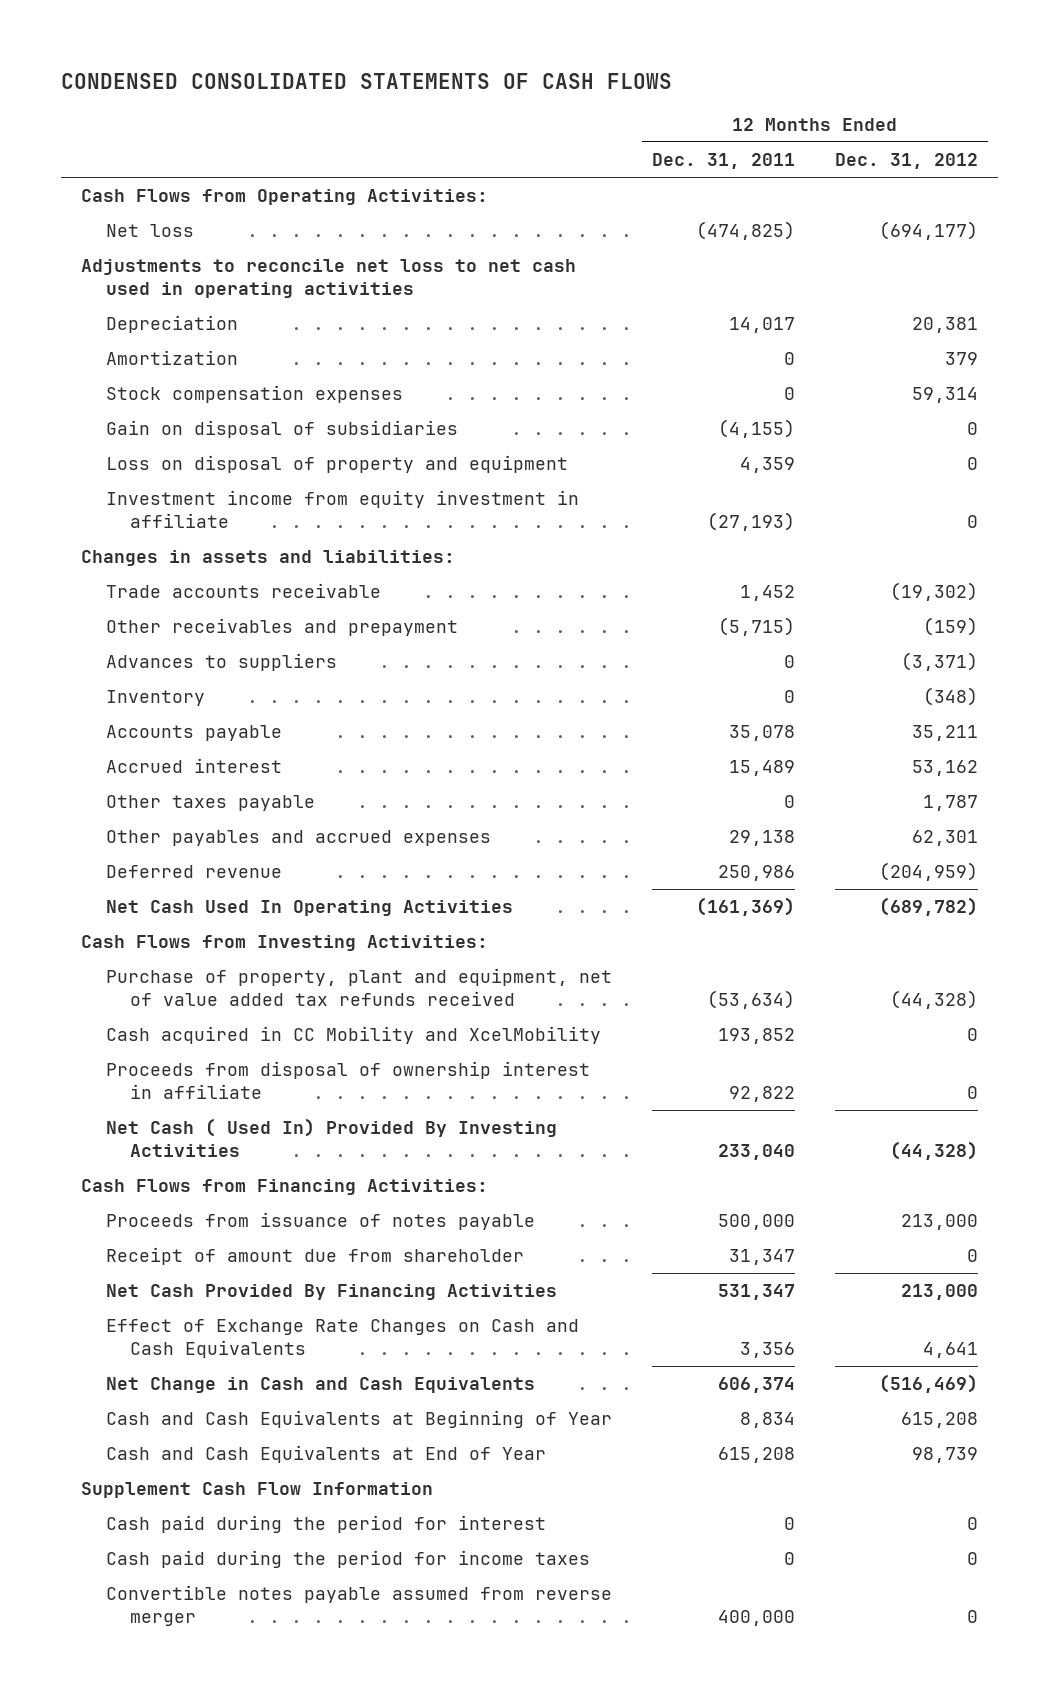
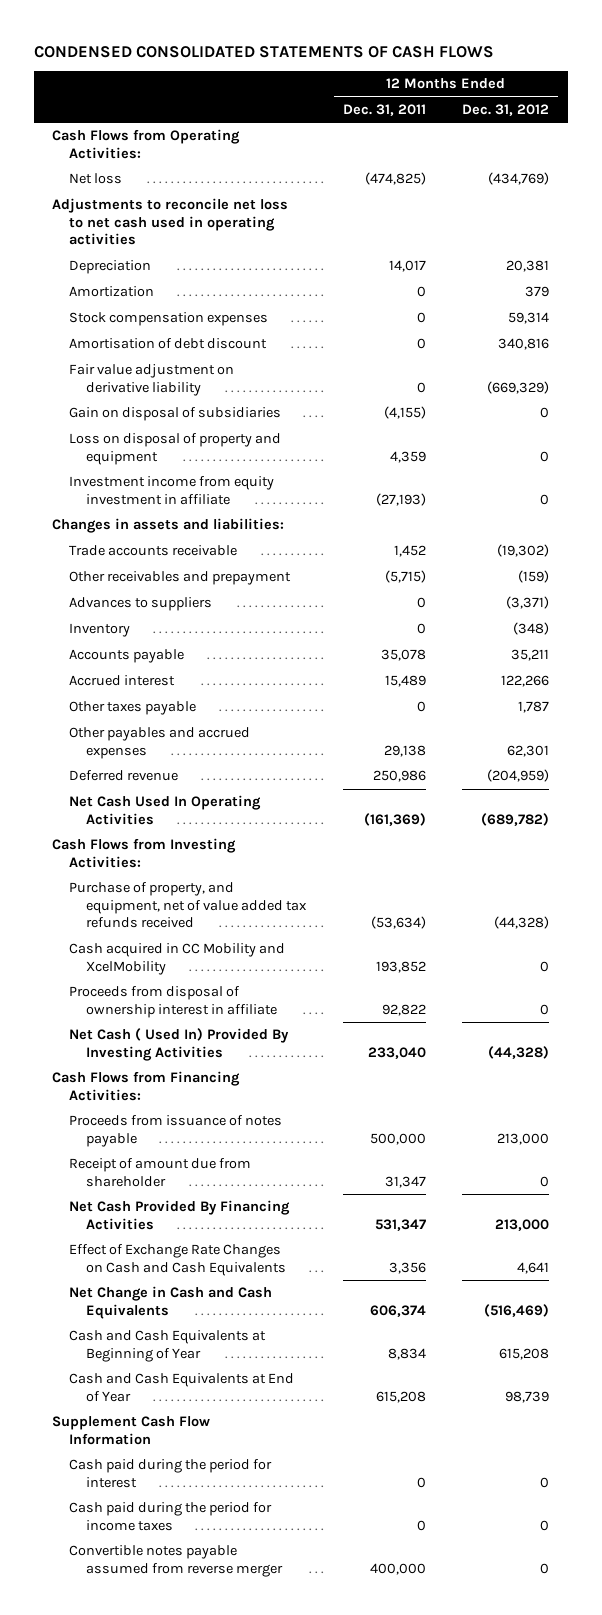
- Net loss | (474,825) | (694,177)
+ Net loss | (474,825) | (434,769)
+ Amortisation of debt discount | 0 | 340,816
+ Fair value adjustment on derivative liability | 0 | (669,329)
- Accrued interest | 15,489 | 53,162
+ Accrued interest | 15,489 | 122,266
- Purchase of property, plant and equipment, net of value added tax refunds received | (53,634) | (44,328)
+ Purchase of property, and equipment, net of value added tax refunds received | (53,634) | (44,328)

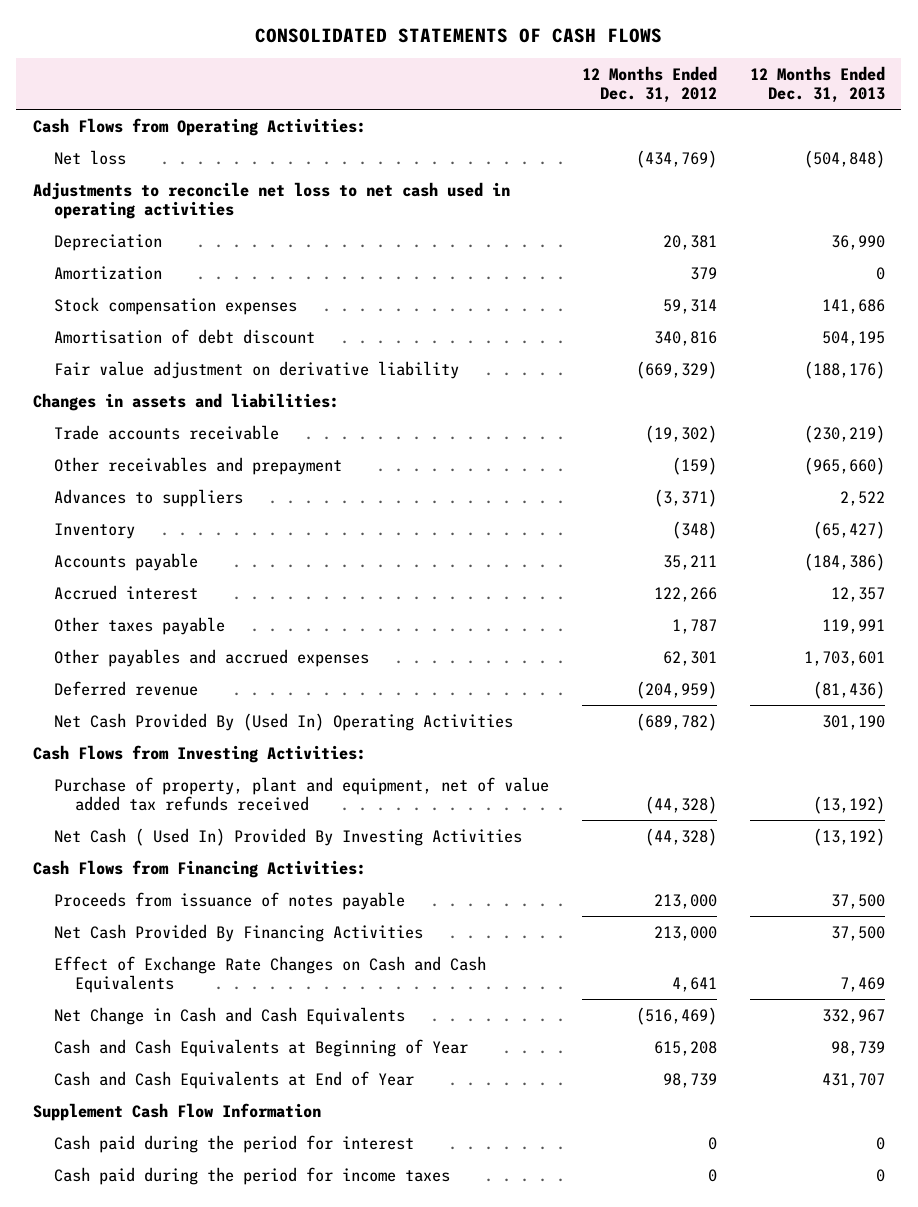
- CONDENSED CONSOLIDATED STATEMENTS OF CASH FLOWS
+ CONSOLIDATED STATEMENTS OF CASH FLOWS
- | 12 Months Ended Dec. 31, 2011 | 12 Months Ended Dec. 31, 2012
+ | 12 Months Ended Dec. 31, 2012 | 12 Months Ended Dec. 31, 2013
- Gain on disposal of subsidiaries | (4,155) | 0
- Loss on disposal of property and equipment | 4,359 | 0
- Investment income from equity investment in affiliate | (27,193) | 0
- Net Cash Used In Operating Activities | (161,369) | (689,782)
+ Net Cash Provided By (Used In) Operating Activities | (689,782) | 301,190
- Purchase of property, and equipment, net of value added tax refunds received | (53,634) | (44,328)
- Cash acquired in CC Mobility and XcelMobility | 193,852 | 0
- Proceeds from disposal of ownership interest in affiliate | 92,822 | 0
+ Purchase of property, plant and equipment, net of value added tax refunds received | (44,328) | (13,192)
- Receipt of amount due from shareholder | 31,347 | 0
- Convertible notes payable assumed from reverse merger | 400,000 | 0

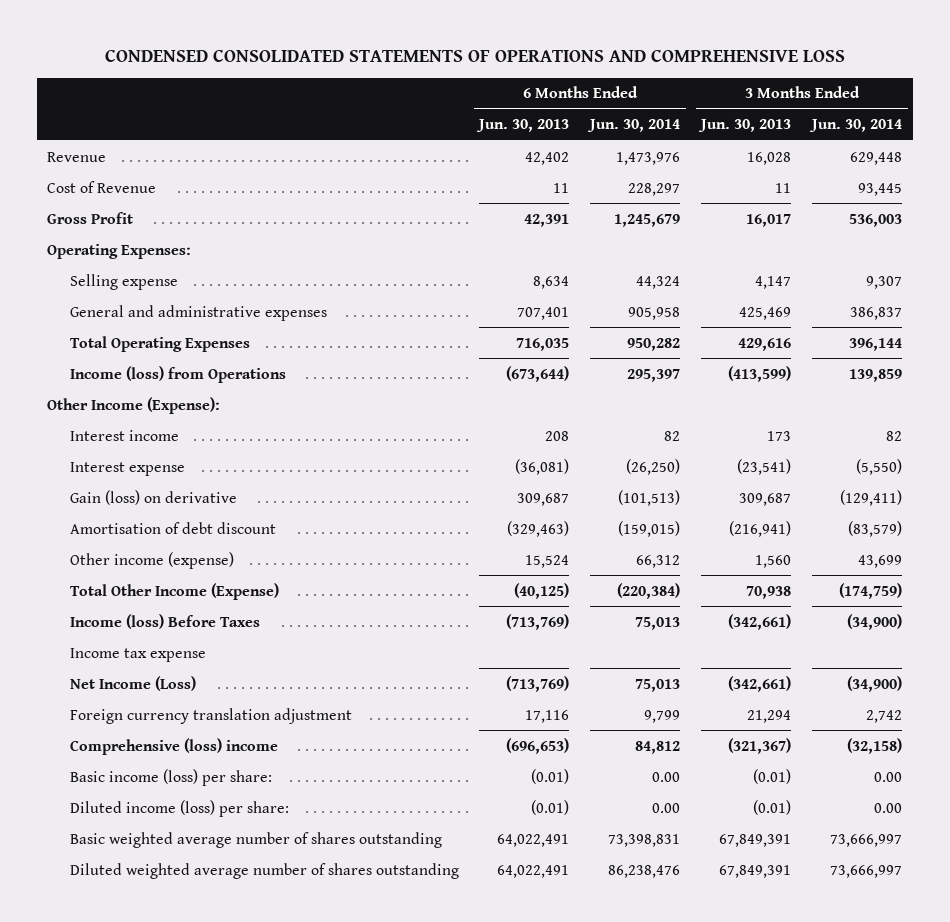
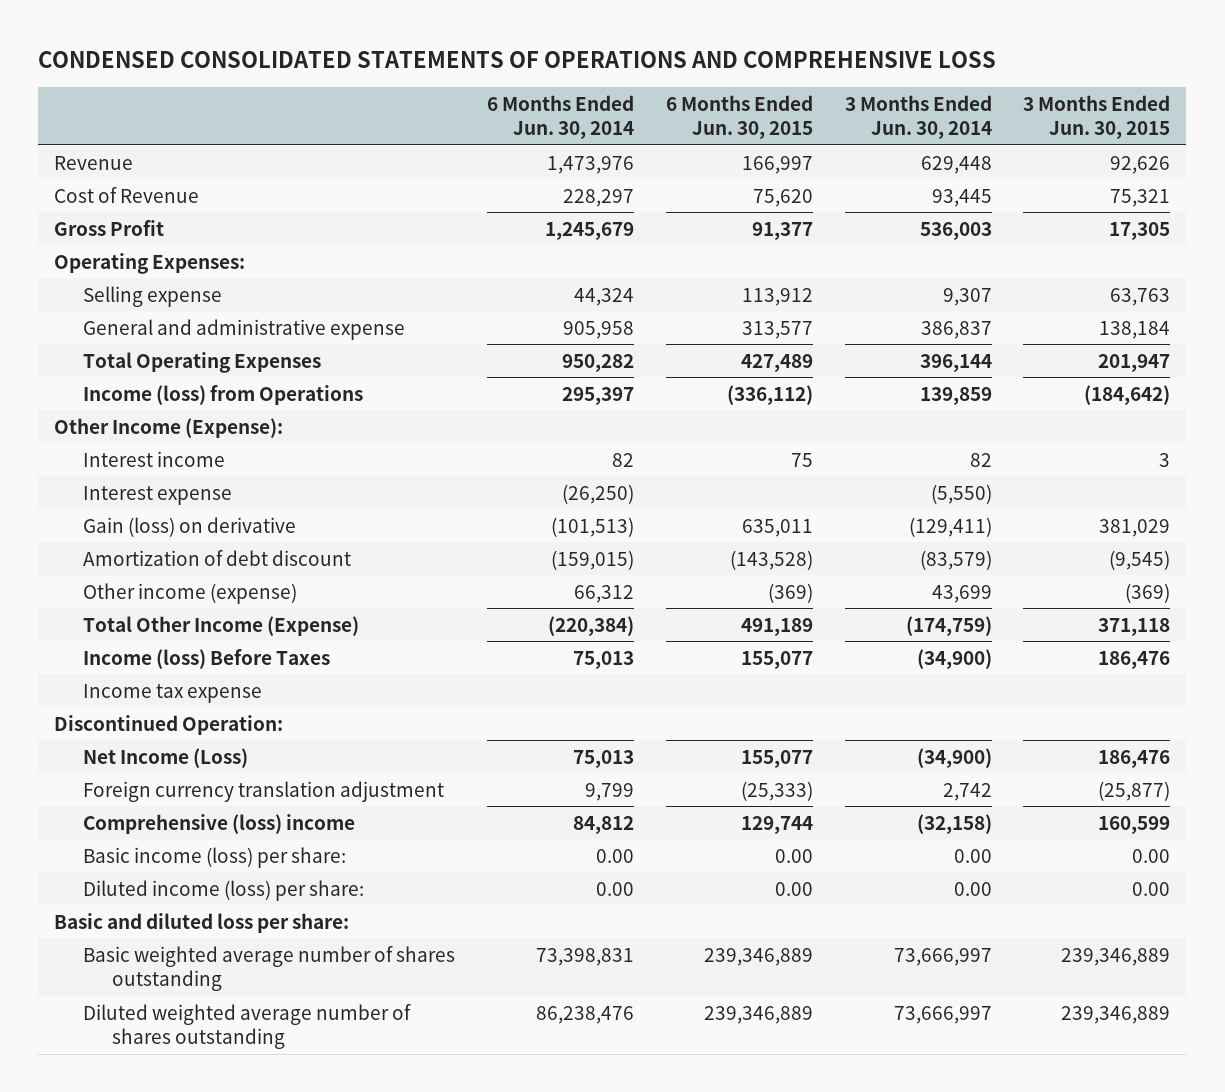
- | 6 Months Ended Jun. 30, 2013 | 6 Months Ended Jun. 30, 2014 | 3 Months Ended Jun. 30, 2013 | 3 Months Ended Jun. 30, 2014
+ | 6 Months Ended Jun. 30, 2014 | 6 Months Ended Jun. 30, 2015 | 3 Months Ended Jun. 30, 2014 | 3 Months Ended Jun. 30, 2015
- General and administrative expenses | 707,401 | 905,958 | 425,469 | 386,837
+ General and administrative expense | 905,958 | 313,577 | 386,837 | 138,184
- Amortisation of debt discount | (329,463) | (159,015) | (216,941) | (83,579)
+ Amortization of debt discount | (159,015) | (143,528) | (83,579) | (9,545)
+ Discontinued Operation:
+ Basic and diluted loss per share:

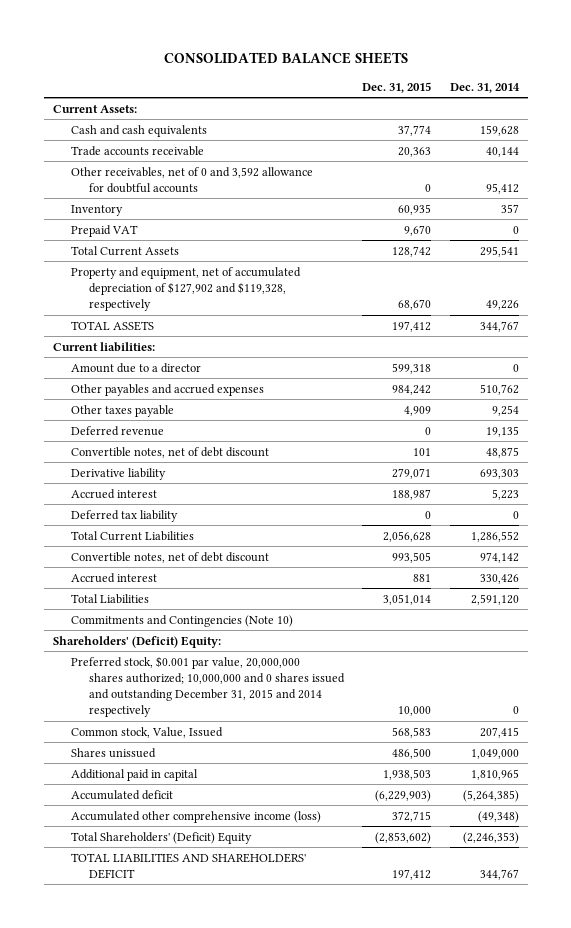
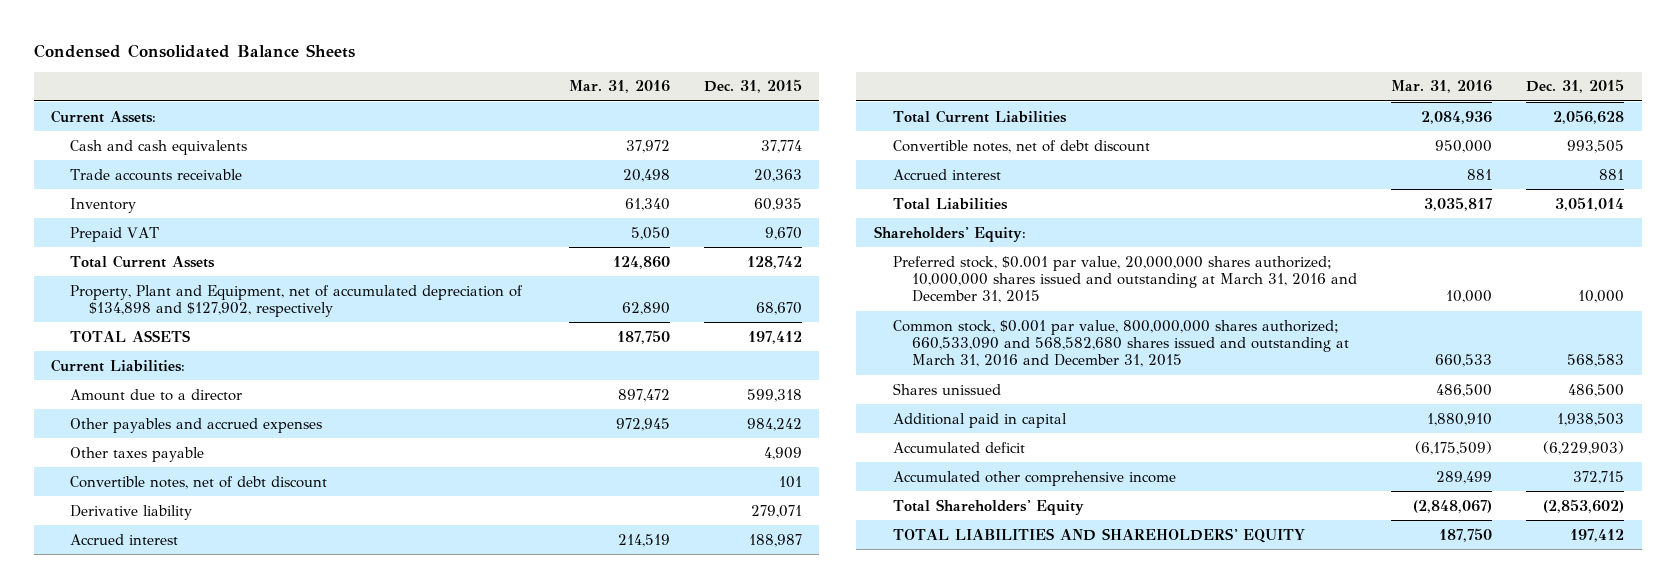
- CONSOLIDATED BALANCE SHEETS
+ Condensed Consolidated Balance Sheets
- | Dec. 31, 2015 | Dec. 31, 2014
+ | Mar. 31, 2016 | Dec. 31, 2015
- Other receivables, net of 0 and 3,592 allowance for doubtful accounts | 0 | 95,412
- Property and equipment, net of accumulated depreciation of $127,902 and $119,328, respectively | 68,670 | 49,226
+ Property, Plant and Equipment, net of accumulated depreciation of $134,898 and $127,902, respectively | 62,890 | 68,670
- Current liabilities:
+ Current Liabilities:
- Deferred revenue | 0 | 19,135
- Deferred tax liability | 0 | 0
- Commitments and Contingencies (Note 10)
- Shareholders' (Deficit) Equity:
- Preferred stock, $0.001 par value, 20,000,000 shares authorized; 10,000,000 and 0 shares issued and outstanding December 31, 2015 and 2014 respectively | 10,000 | 0
- Common stock, Value, Issued | 568,583 | 207,415
+ Shareholders' Equity:
+ Preferred stock, $0.001 par value, 20,000,000 shares authorized; 10,000,000 shares issued and outstanding at March 31, 2016 and December 31, 2015 | 10,000 | 10,000
+ Common stock, $0.001 par value, 800,000,000 shares authorized; 660,533,090 and 568,582,680 shares issued and outstanding at March 31, 2016 and December 31, 2015 | 660,533 | 568,583
- Accumulated other comprehensive income (loss) | 372,715 | (49,348)
- Total Shareholders' (Deficit) Equity | (2,853,602) | (2,246,353)
- TOTAL LIABILITIES AND SHAREHOLDERS' DEFICIT | 197,412 | 344,767
+ Accumulated other comprehensive income | 289,499 | 372,715
+ Total Shareholders' Equity | (2,848,067) | (2,853,602)
+ TOTAL LIABILITIES AND SHAREHOLDERS' EQUITY | 187,750 | 197,412

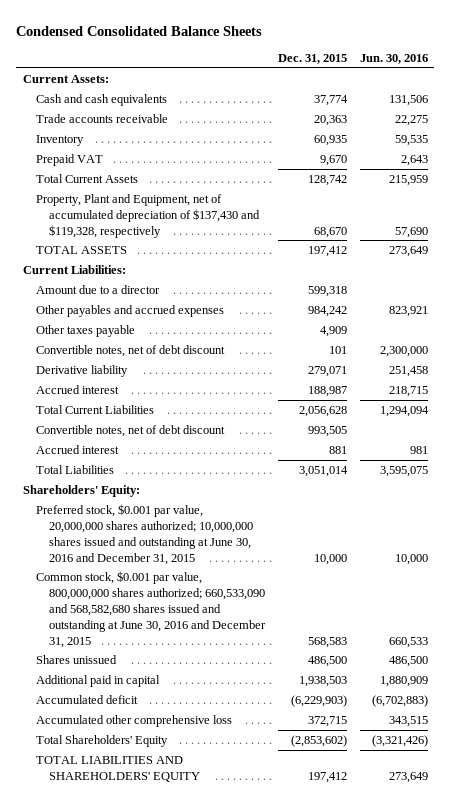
- | Mar. 31, 2016 | Dec. 31, 2015
+ | Dec. 31, 2015 | Jun. 30, 2016
- Property, Plant and Equipment, net of accumulated depreciation of $134,898 and $127,902, respectively | 62,890 | 68,670
+ Property, Plant and Equipment, net of accumulated depreciation of $137,430 and $119,328, respectively | 68,670 | 57,690
- Preferred stock, $0.001 par value, 20,000,000 shares authorized; 10,000,000 shares issued and outstanding at March 31, 2016 and December 31, 2015 | 10,000 | 10,000
- Common stock, $0.001 par value, 800,000,000 shares authorized; 660,533,090 and 568,582,680 shares issued and outstanding at March 31, 2016 and December 31, 2015 | 660,533 | 568,583
+ Preferred stock, $0.001 par value, 20,000,000 shares authorized; 10,000,000 shares issued and outstanding at June 30, 2016 and December 31, 2015 | 10,000 | 10,000
+ Common stock, $0.001 par value, 800,000,000 shares authorized; 660,533,090 and 568,582,680 shares issued and outstanding at June 30, 2016 and December 31, 2015 | 568,583 | 660,533
- Accumulated other comprehensive income | 289,499 | 372,715
+ Accumulated other comprehensive loss | 372,715 | 343,515

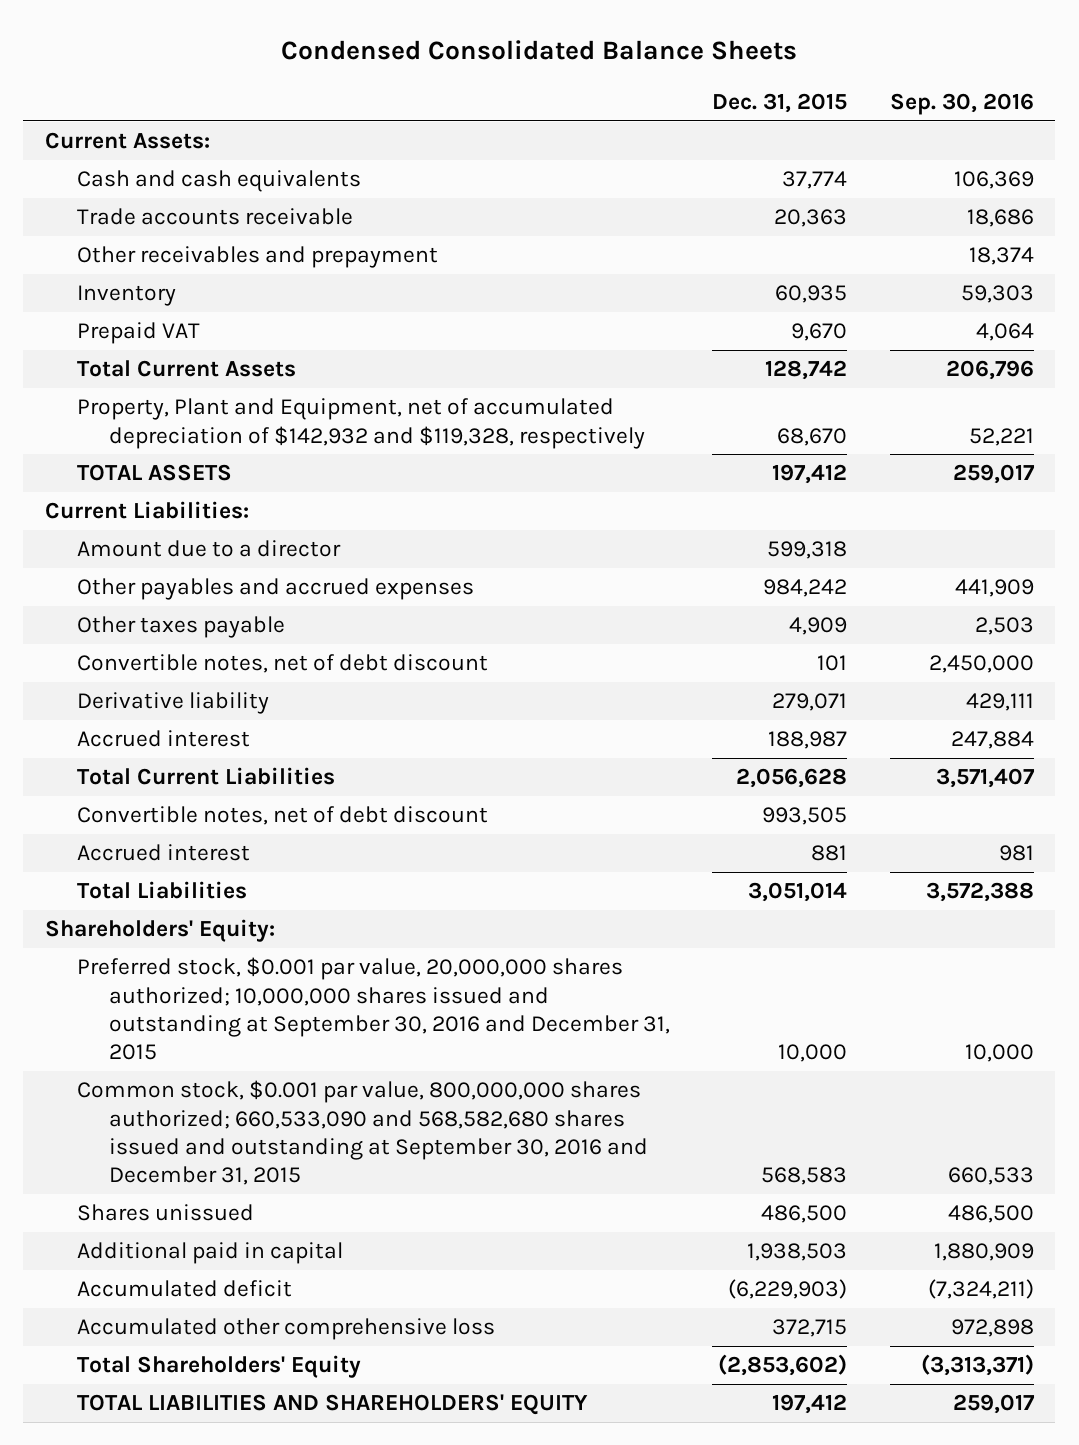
- | Dec. 31, 2015 | Jun. 30, 2016
+ | Dec. 31, 2015 | Sep. 30, 2016
+ Other receivables and prepayment | | 18,374
- Property, Plant and Equipment, net of accumulated depreciation of $137,430 and $119,328, respectively | 68,670 | 57,690
+ Property, Plant and Equipment, net of accumulated depreciation of $142,932 and $119,328, respectively | 68,670 | 52,221
- Preferred stock, $0.001 par value, 20,000,000 shares authorized; 10,000,000 shares issued and outstanding at June 30, 2016 and December 31, 2015 | 10,000 | 10,000
- Common stock, $0.001 par value, 800,000,000 shares authorized; 660,533,090 and 568,582,680 shares issued and outstanding at June 30, 2016 and December 31, 2015 | 568,583 | 660,533
+ Preferred stock, $0.001 par value, 20,000,000 shares authorized; 10,000,000 shares issued and outstanding at September 30, 2016 and December 31, 2015 | 10,000 | 10,000
+ Common stock, $0.001 par value, 800,000,000 shares authorized; 660,533,090 and 568,582,680 shares issued and outstanding at September 30, 2016 and December 31, 2015 | 568,583 | 660,533

